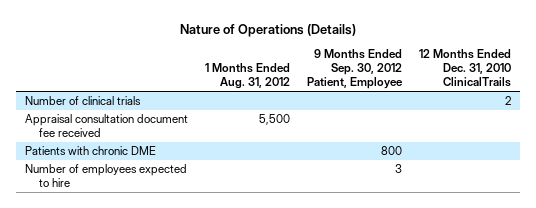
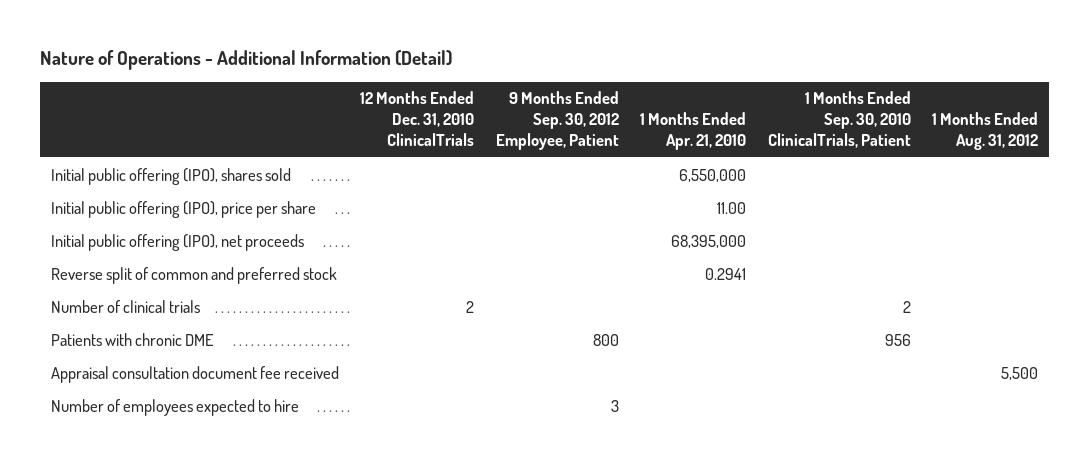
- Nature of Operations (Details)
+ Nature of Operations - Additional Information (Detail)
- | 1 Months Ended Aug. 31, 2012 | 9 Months Ended Sep. 30, 2012 Patient, Employee | 12 Months Ended Dec. 31, 2010 ClinicalTrails
+ | 12 Months Ended Dec. 31, 2010 ClinicalTrials | 9 Months Ended Sep. 30, 2012 Employee, Patient | 1 Months Ended Apr. 21, 2010 | 1 Months Ended Sep. 30, 2010 ClinicalTrials, Patient | 1 Months Ended Aug. 31, 2012
+ Initial public offering (IPO), shares sold | | | 6,550,000 | |
+ Initial public offering (IPO), price per share | | | 11.00 | |
+ Initial public offering (IPO), net proceeds | | | 68,395,000 | |
+ Reverse split of common and preferred stock | | | 0.2941 | |
moved down: Appraisal consultation document fee received | | | | | 5,500

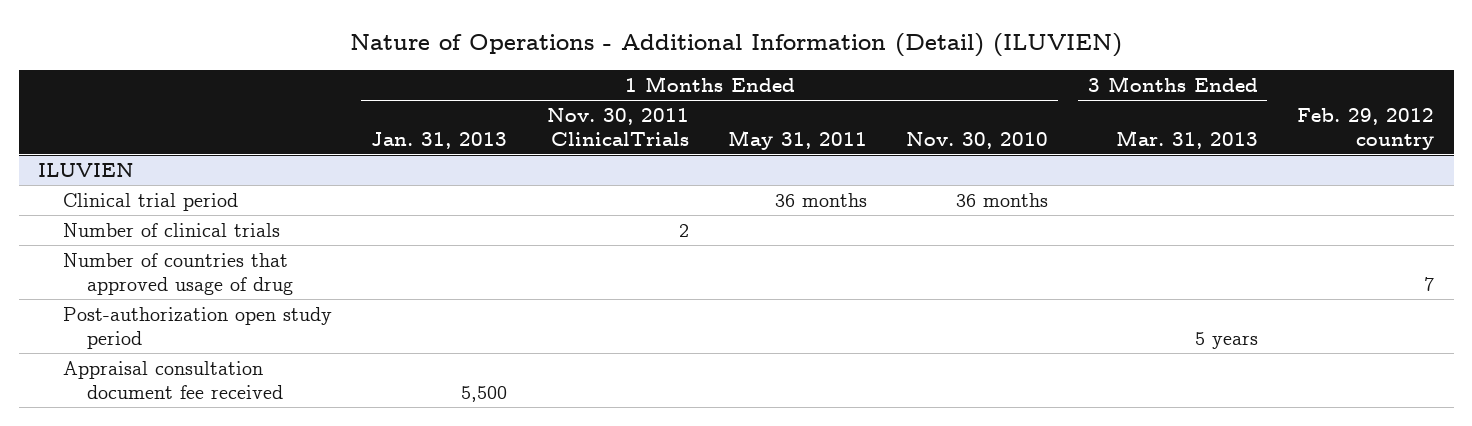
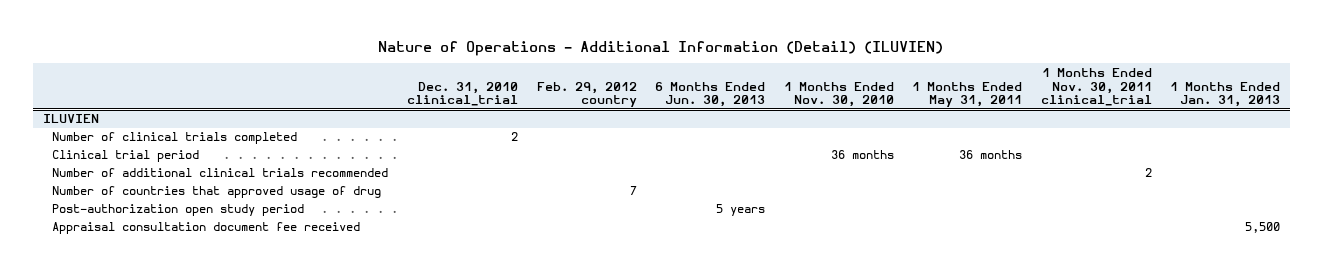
- | 1 Months Ended Jan. 31, 2013 | 1 Months Ended Nov. 30, 2011 ClinicalTrials | 1 Months Ended May 31, 2011 | 1 Months Ended Nov. 30, 2010 | 3 Months Ended Mar. 31, 2013 | Feb. 29, 2012 country
+ | Dec. 31, 2010 clinical_trial | Feb. 29, 2012 country | 6 Months Ended Jun. 30, 2013 | 1 Months Ended Nov. 30, 2010 | 1 Months Ended May 31, 2011 | 1 Months Ended Nov. 30, 2011 clinical_trial | 1 Months Ended Jan. 31, 2013
@ ILUVIEN
+ Number of clinical trials completed | 2 | | | | | |
- Number of clinical trials | | 2 | | | |
+ Number of additional clinical trials recommended | | | | | | 2 |

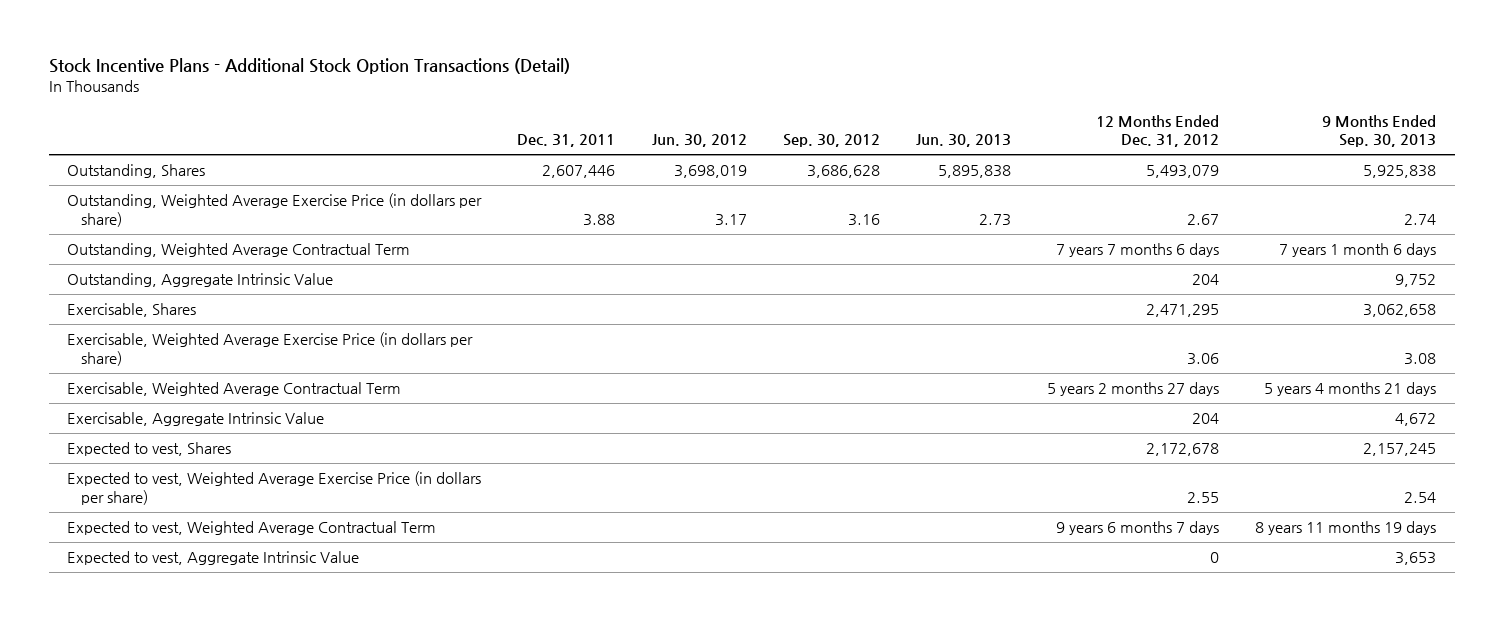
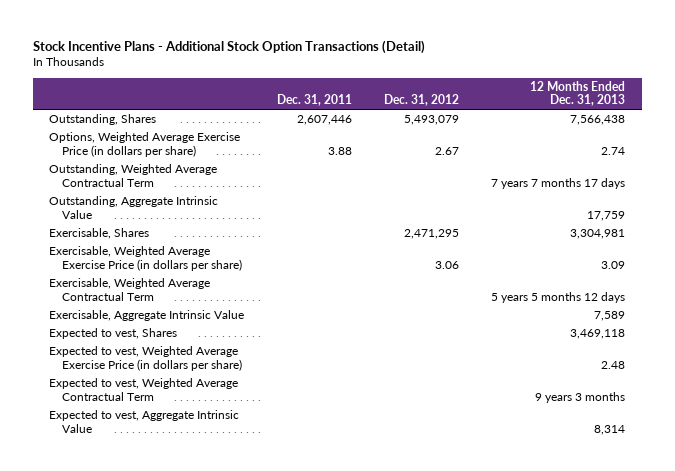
- | Dec. 31, 2011 | Jun. 30, 2012 | Sep. 30, 2012 | Jun. 30, 2013 | 12 Months Ended Dec. 31, 2012 | 9 Months Ended Sep. 30, 2013
+ | Dec. 31, 2011 | Dec. 31, 2012 | 12 Months Ended Dec. 31, 2013
- Outstanding, Weighted Average Exercise Price (in dollars per share) | 3.88 | 3.17 | 3.16 | 2.73 | 2.67 | 2.74
+ Options, Weighted Average Exercise Price (in dollars per share) | 3.88 | 2.67 | 2.74

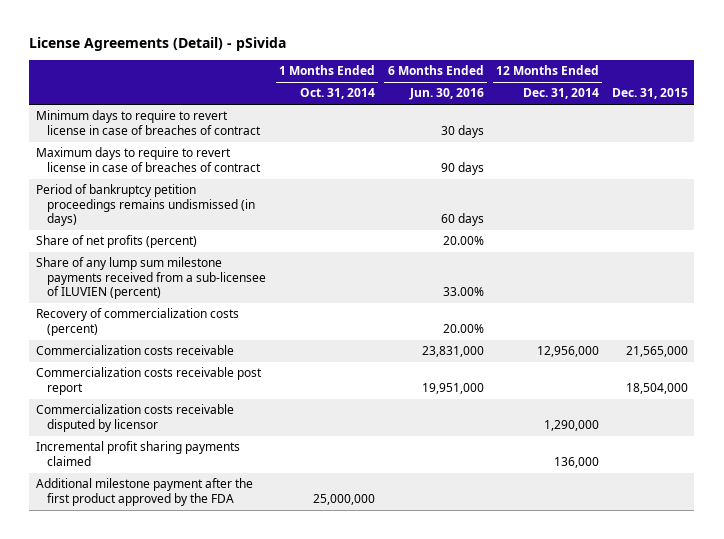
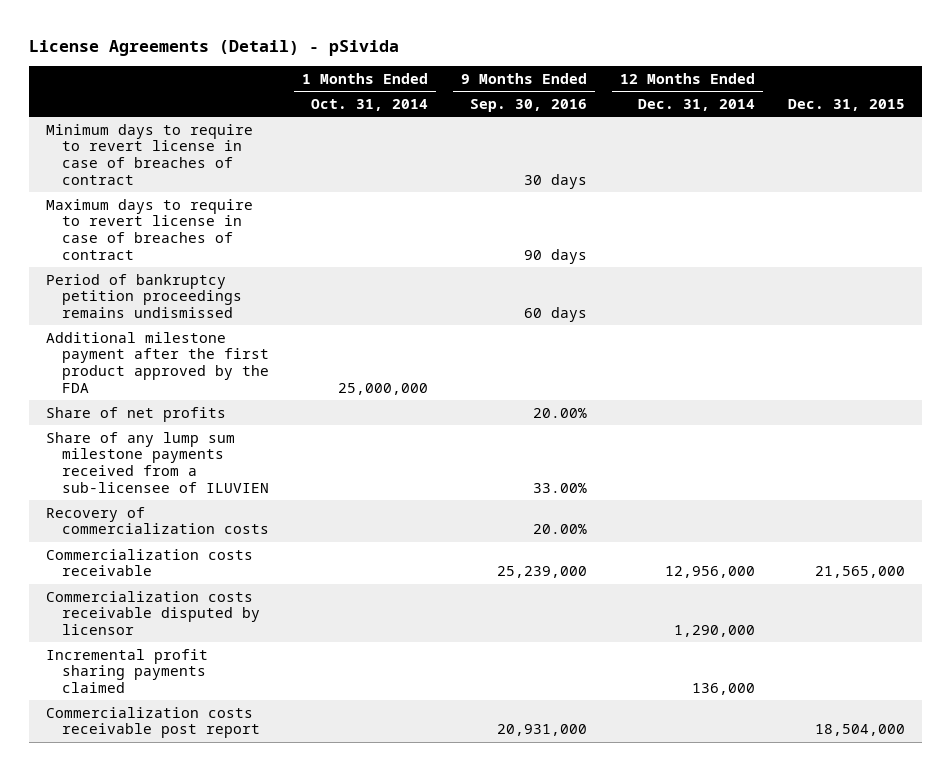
- | 1 Months Ended Oct. 31, 2014 | 6 Months Ended Jun. 30, 2016 | 12 Months Ended Dec. 31, 2014 | Dec. 31, 2015
+ | 1 Months Ended Oct. 31, 2014 | 9 Months Ended Sep. 30, 2016 | 12 Months Ended Dec. 31, 2014 | Dec. 31, 2015
- Period of bankruptcy petition proceedings remains undismissed (in days) | | 60 days | |
- Share of net profits (percent) | | 20.00% | |
- Share of any lump sum milestone payments received from a sub-licensee of ILUVIEN (percent) | | 33.00% | |
- Recovery of commercialization costs (percent) | | 20.00% | |
+ Period of bankruptcy petition proceedings remains undismissed | | 60 days | |
moved up: Additional milestone payment after the first product approved by the FDA | 25,000,000 | | |
+ Share of net profits | | 20.00% | |
+ Share of any lump sum milestone payments received from a sub-licensee of ILUVIEN | | 33.00% | |
+ Recovery of commercialization costs | | 20.00% | |
moved down: Commercialization costs receivable post report | | 20,931,000 | | 18,504,000

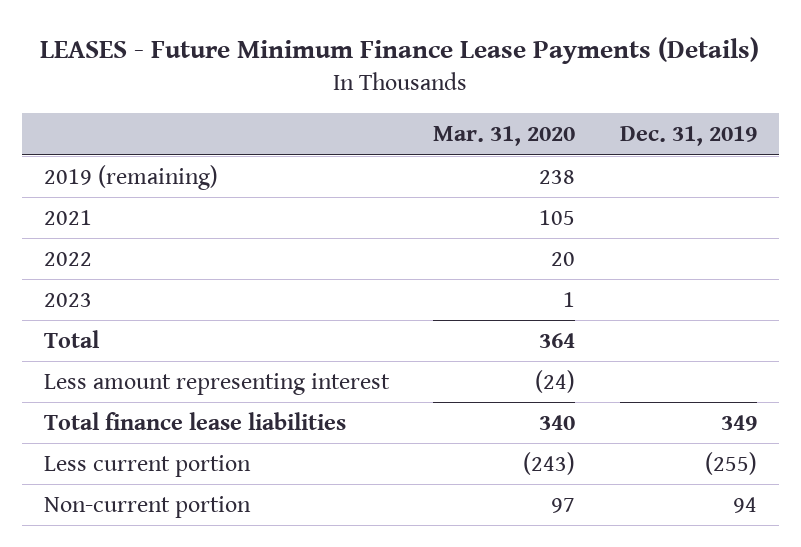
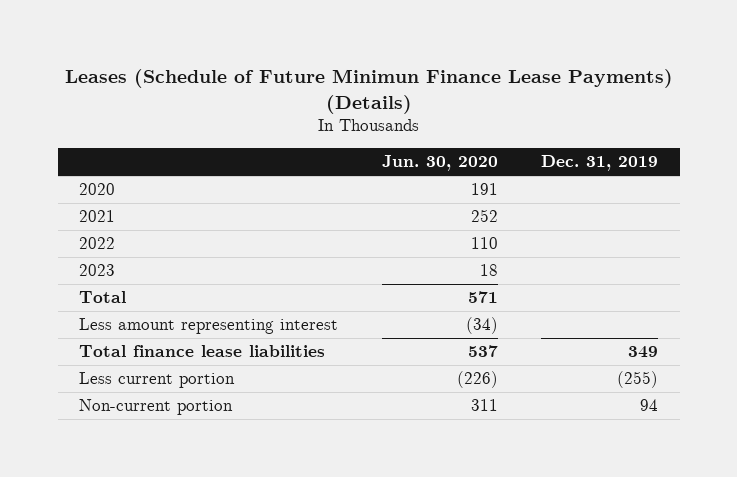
- LEASES - Future Minimum Finance Lease Payments (Details)
+ Leases (Schedule of Future Minimun Finance Lease Payments) (Details)
- | Mar. 31, 2020 | Dec. 31, 2019
+ | Jun. 30, 2020 | Dec. 31, 2019
- 2019 (remaining) | 238 |
+ 2020 | 191 |

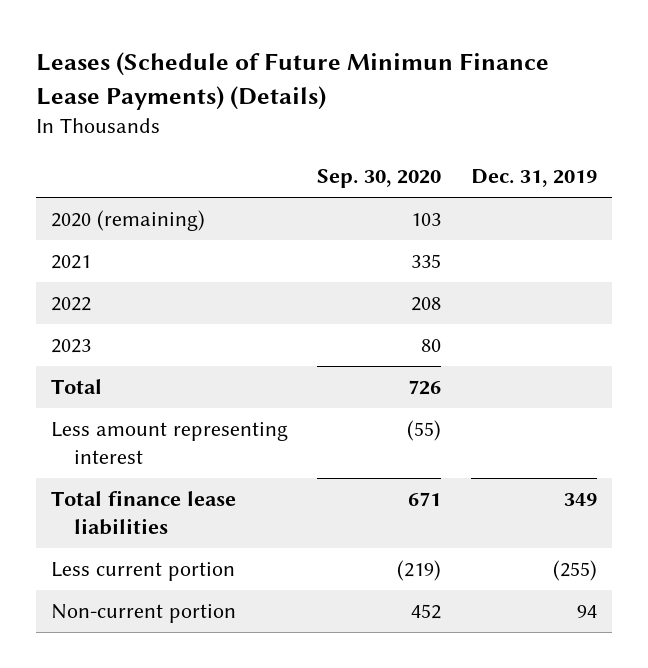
- | Jun. 30, 2020 | Dec. 31, 2019
+ | Sep. 30, 2020 | Dec. 31, 2019
- 2020 | 191 |
+ 2020 (remaining) | 103 |

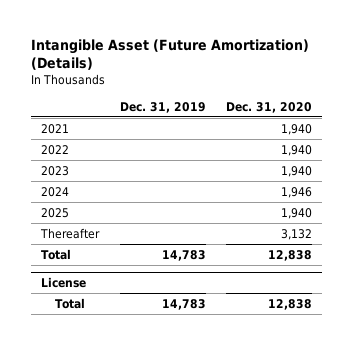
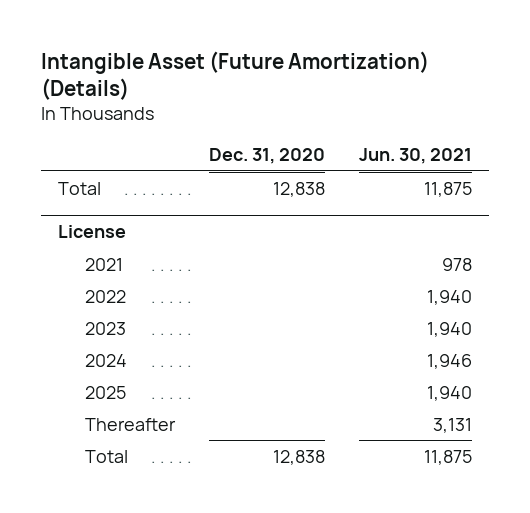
- | Dec. 31, 2019 | Dec. 31, 2020
+ | Dec. 31, 2020 | Jun. 30, 2021
- 2021 | | 1,940
- 2022 | | 1,940
- 2023 | | 1,940
- 2024 | | 1,946
- 2025 | | 1,940
- Thereafter | | 3,132
@ License
+ 2021 | | 978
+ 2022 | | 1,940
+ 2023 | | 1,940
+ 2024 | | 1,946
+ 2025 | | 1,940
+ Thereafter | | 3,131

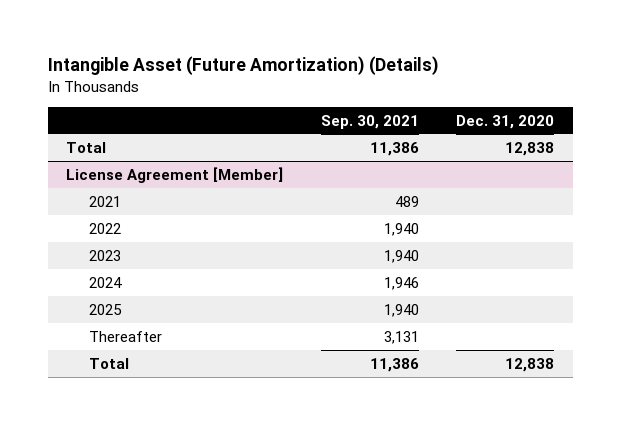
- | Dec. 31, 2020 | Jun. 30, 2021
+ | Sep. 30, 2021 | Dec. 31, 2020
- License
+ License Agreement [Member]

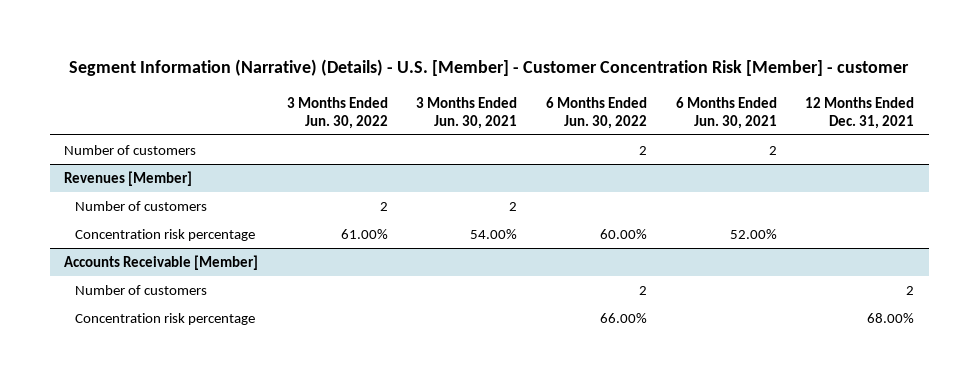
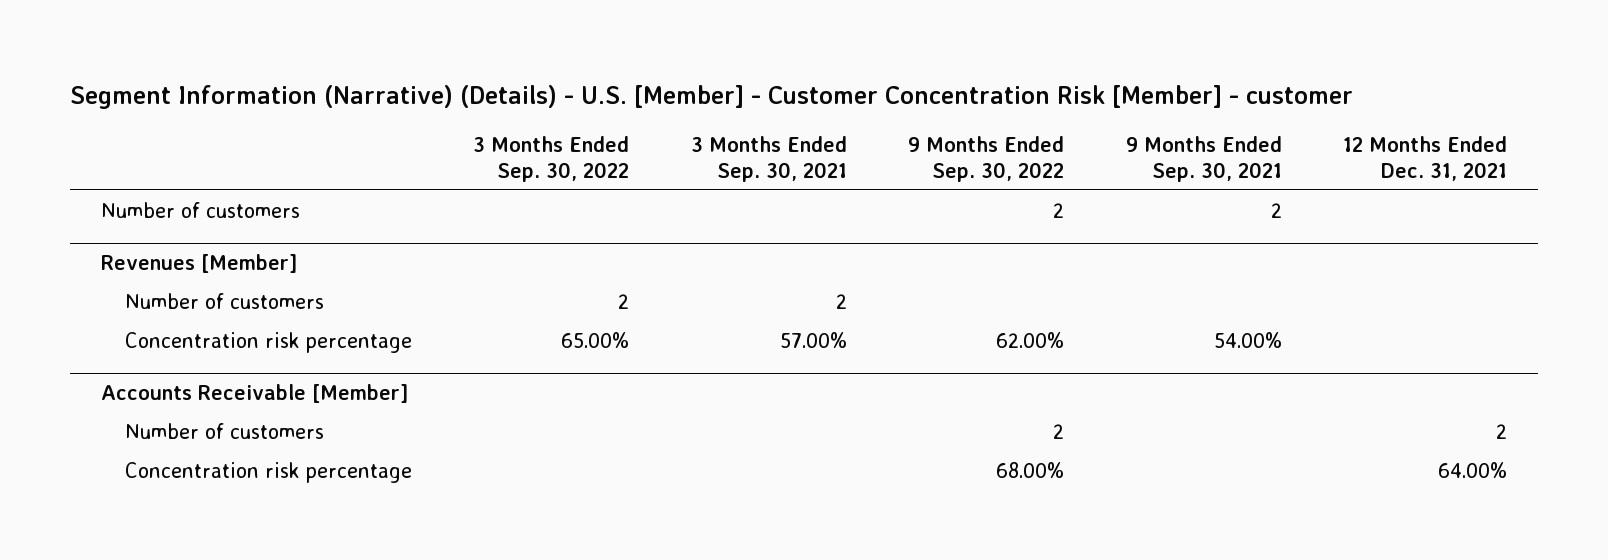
- | 3 Months Ended Jun. 30, 2022 | 3 Months Ended Jun. 30, 2021 | 6 Months Ended Jun. 30, 2022 | 6 Months Ended Jun. 30, 2021 | 12 Months Ended Dec. 31, 2021
+ | 3 Months Ended Sep. 30, 2022 | 3 Months Ended Sep. 30, 2021 | 9 Months Ended Sep. 30, 2022 | 9 Months Ended Sep. 30, 2021 | 12 Months Ended Dec. 31, 2021
@ Accounts Receivable [Member]
- Concentration risk percentage | | | 66.00% | | 68.00%
+ Concentration risk percentage | | | 68.00% | | 64.00%

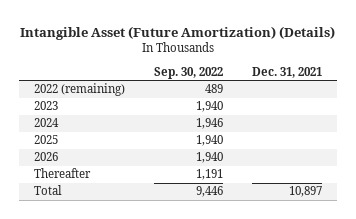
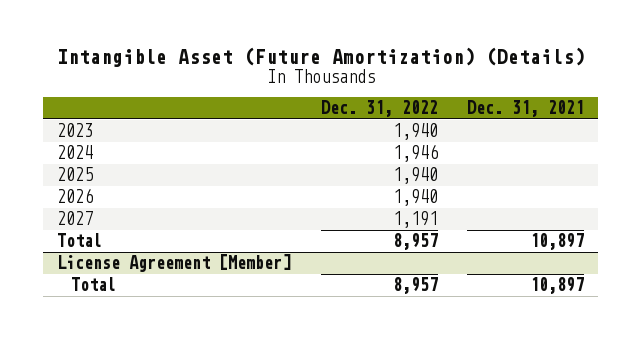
- | Sep. 30, 2022 | Dec. 31, 2021
+ | Dec. 31, 2022 | Dec. 31, 2021
- 2022 (remaining) | 489 |
- Thereafter | 1,191 |
+ 2027 | 1,191 |
+ License Agreement [Member]
+ Total | 8,957 | 10,897

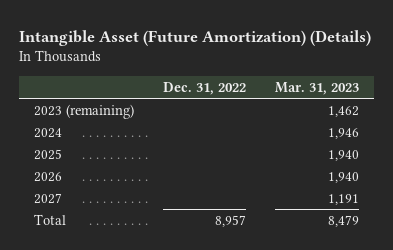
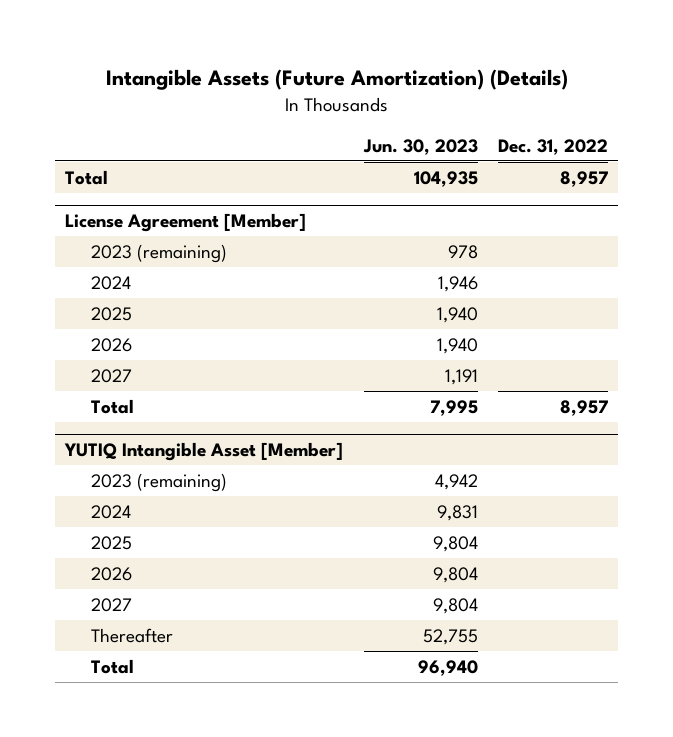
- Intangible Asset (Future Amortization) (Details)
+ Intangible Assets (Future Amortization) (Details)
- | Dec. 31, 2022 | Mar. 31, 2023
+ | Jun. 30, 2023 | Dec. 31, 2022
- 2023 (remaining) | | 1,462
- 2024 | | 1,946
- 2025 | | 1,940
- 2026 | | 1,940
- 2027 | | 1,191
+ License Agreement [Member]
+ 2023 (remaining) | 978 |
+ 2024 | 1,946 |
+ 2025 | 1,940 |
+ 2026 | 1,940 |
+ 2027 | 1,191 |
+ Total | 7,995 | 8,957
+ YUTIQ Intangible Asset [Member]
+ 2023 (remaining) | 4,942 |
+ 2024 | 9,831 |
+ 2025 | 9,804 |
+ 2026 | 9,804 |
+ 2027 | 9,804 |
+ Thereafter | 52,755 |
+ Total | 96,940 |

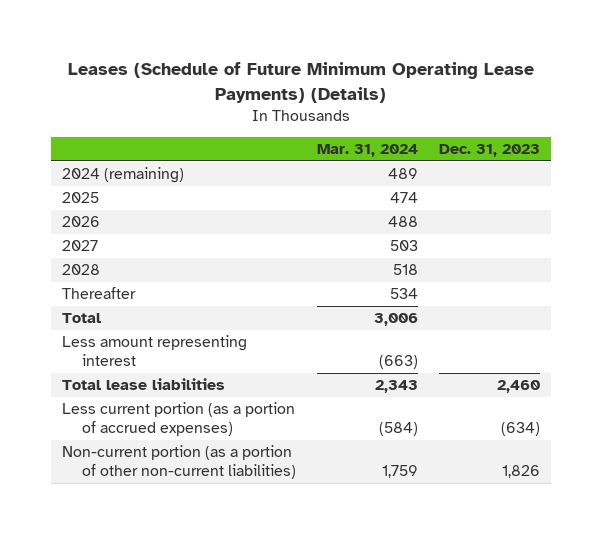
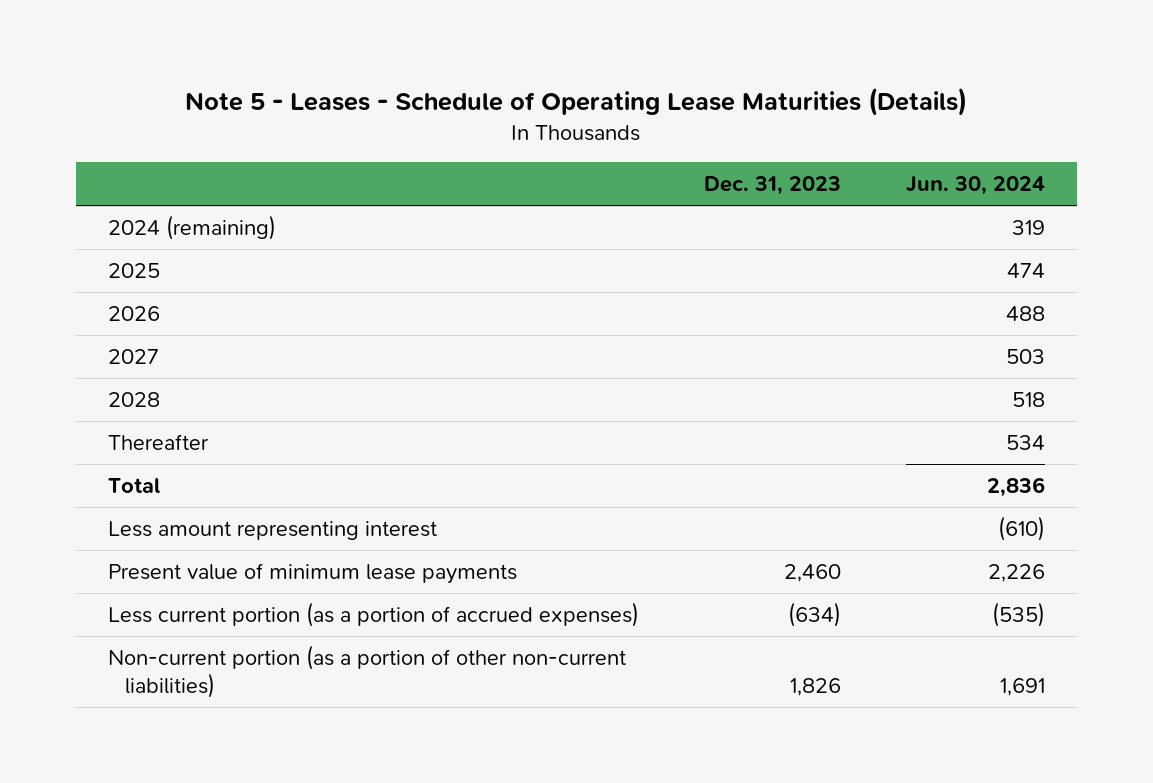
- Leases (Schedule of Future Minimum Operating Lease Payments) (Details)
+ Note 5 - Leases - Schedule of Operating Lease Maturities (Details)
- | Mar. 31, 2024 | Dec. 31, 2023
+ | Dec. 31, 2023 | Jun. 30, 2024
- Total lease liabilities | 2,343 | 2,460
+ Present value of minimum lease payments | 2,460 | 2,226

